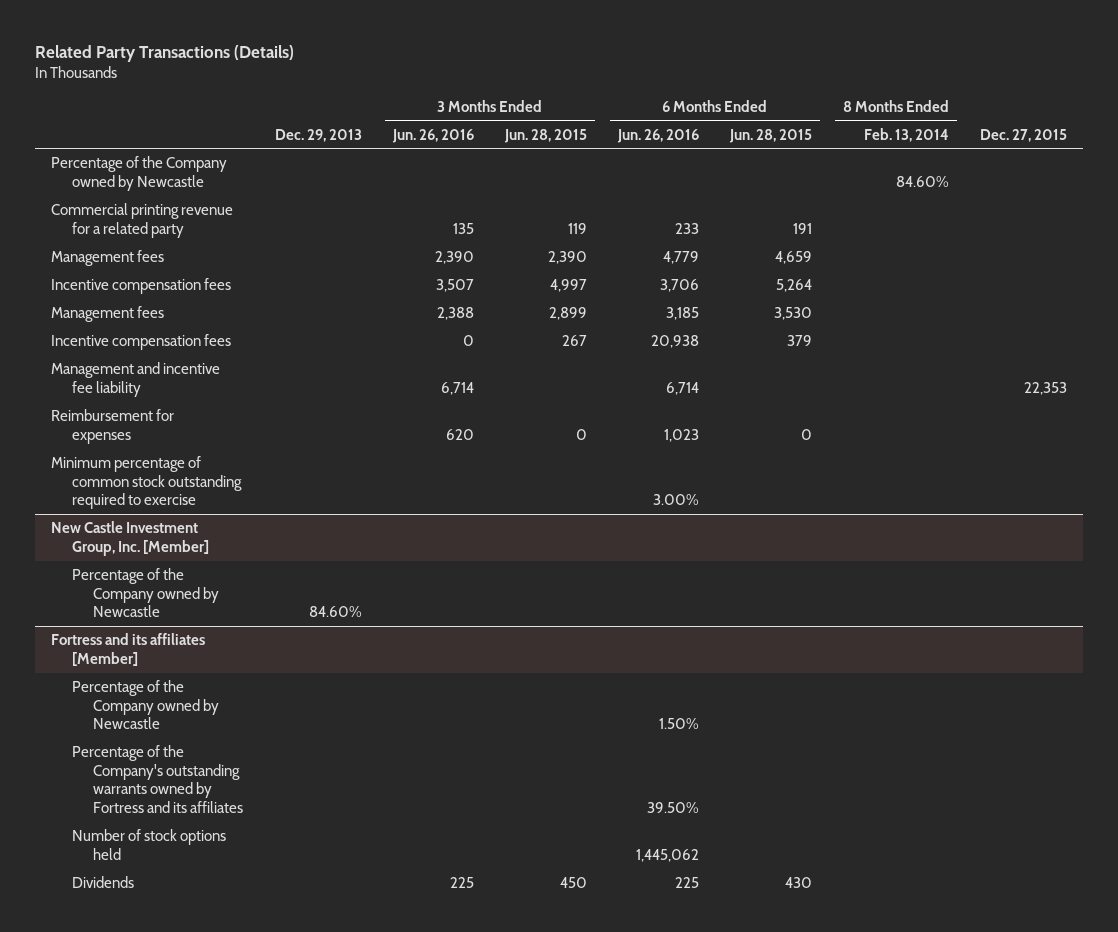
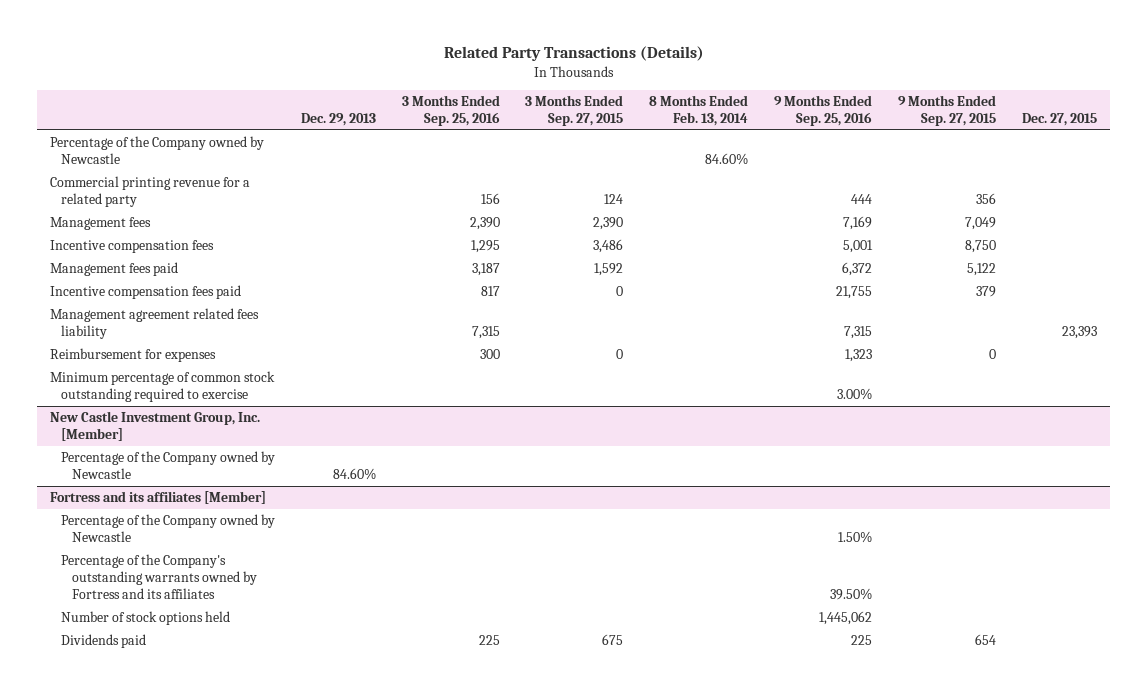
- | Dec. 29, 2013 | 3 Months Ended Jun. 26, 2016 | 3 Months Ended Jun. 28, 2015 | 6 Months Ended Jun. 26, 2016 | 6 Months Ended Jun. 28, 2015 | 8 Months Ended Feb. 13, 2014 | Dec. 27, 2015
+ | Dec. 29, 2013 | 3 Months Ended Sep. 25, 2016 | 3 Months Ended Sep. 27, 2015 | 8 Months Ended Feb. 13, 2014 | 9 Months Ended Sep. 25, 2016 | 9 Months Ended Sep. 27, 2015 | Dec. 27, 2015
- Management fees | | 2,388 | 2,899 | 3,185 | 3,530 | |
- Incentive compensation fees | | 0 | 267 | 20,938 | 379 | |
- Management and incentive fee liability | | 6,714 | | 6,714 | | | 22,353
+ Management fees paid | | 3,187 | 1,592 | | 6,372 | 5,122 |
+ Incentive compensation fees paid | | 817 | 0 | | 21,755 | 379 |
+ Management agreement related fees liability | | 7,315 | | | 7,315 | | 23,393
@ Fortress and its affiliates [Member]
- Dividends | | 225 | 450 | 225 | 430 | |
+ Dividends paid | | 225 | 675 | | 225 | 654 |

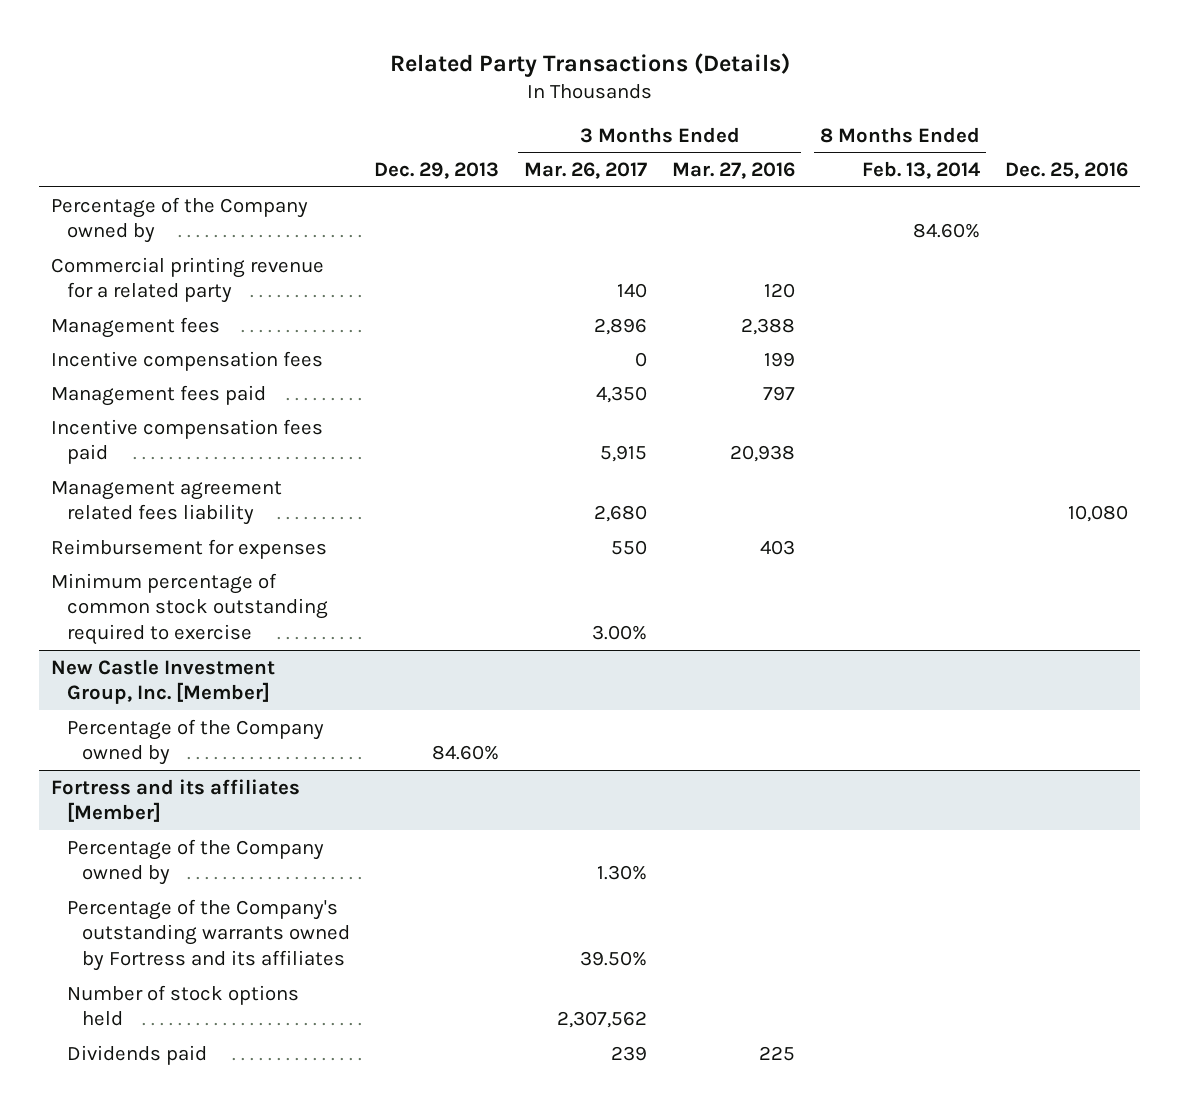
- | Dec. 29, 2013 | 3 Months Ended Sep. 25, 2016 | 3 Months Ended Sep. 27, 2015 | 8 Months Ended Feb. 13, 2014 | 9 Months Ended Sep. 25, 2016 | 9 Months Ended Sep. 27, 2015 | Dec. 27, 2015
+ | Dec. 29, 2013 | 3 Months Ended Mar. 26, 2017 | 3 Months Ended Mar. 27, 2016 | 8 Months Ended Feb. 13, 2014 | Dec. 25, 2016
- Percentage of the Company owned by Newcastle | | | | 84.60% | | |
+ Percentage of the Company owned by | | | | 84.60% |
@ New Castle Investment Group, Inc. [Member]
- Percentage of the Company owned by Newcastle | 84.60% | | | | | |
+ Percentage of the Company owned by | 84.60% | | | |
@ Fortress and its affiliates [Member]
- Percentage of the Company owned by Newcastle | | | | | 1.50% | |
+ Percentage of the Company owned by | | 1.30% | | |

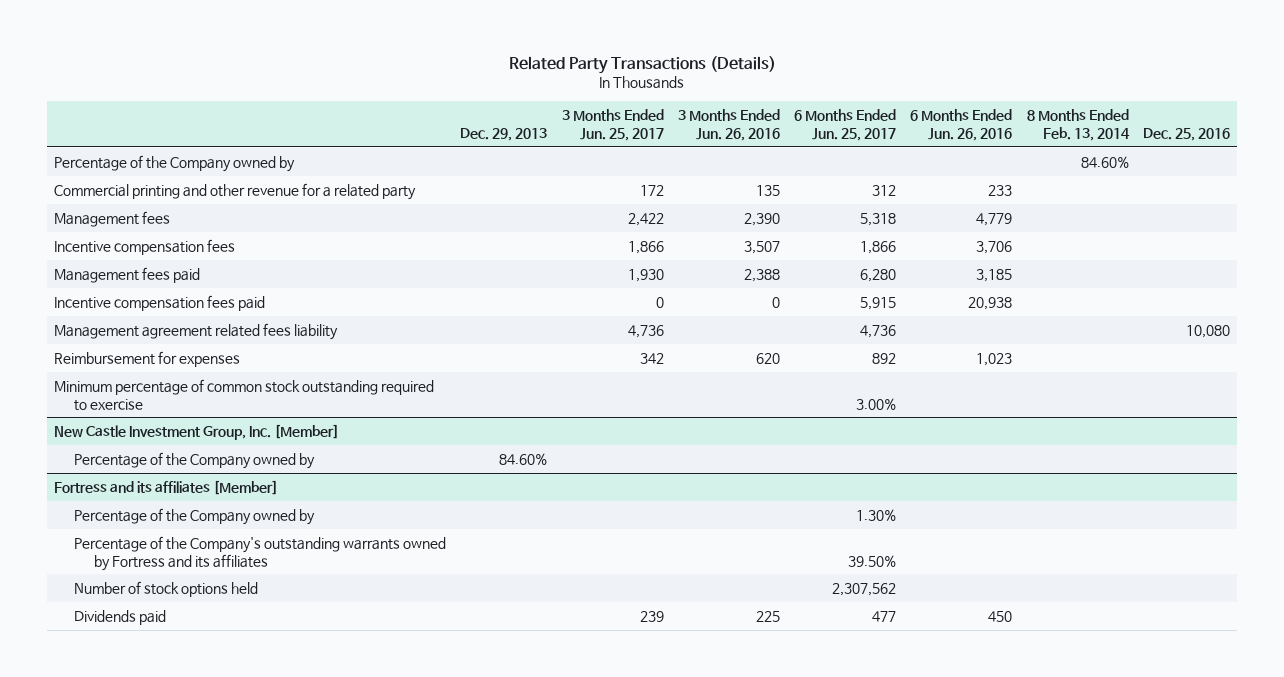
- | Dec. 29, 2013 | 3 Months Ended Mar. 26, 2017 | 3 Months Ended Mar. 27, 2016 | 8 Months Ended Feb. 13, 2014 | Dec. 25, 2016
+ | Dec. 29, 2013 | 3 Months Ended Jun. 25, 2017 | 3 Months Ended Jun. 26, 2016 | 6 Months Ended Jun. 25, 2017 | 6 Months Ended Jun. 26, 2016 | 8 Months Ended Feb. 13, 2014 | Dec. 25, 2016
- Commercial printing revenue for a related party | | 140 | 120 | |
+ Commercial printing and other revenue for a related party | | 172 | 135 | 312 | 233 | |

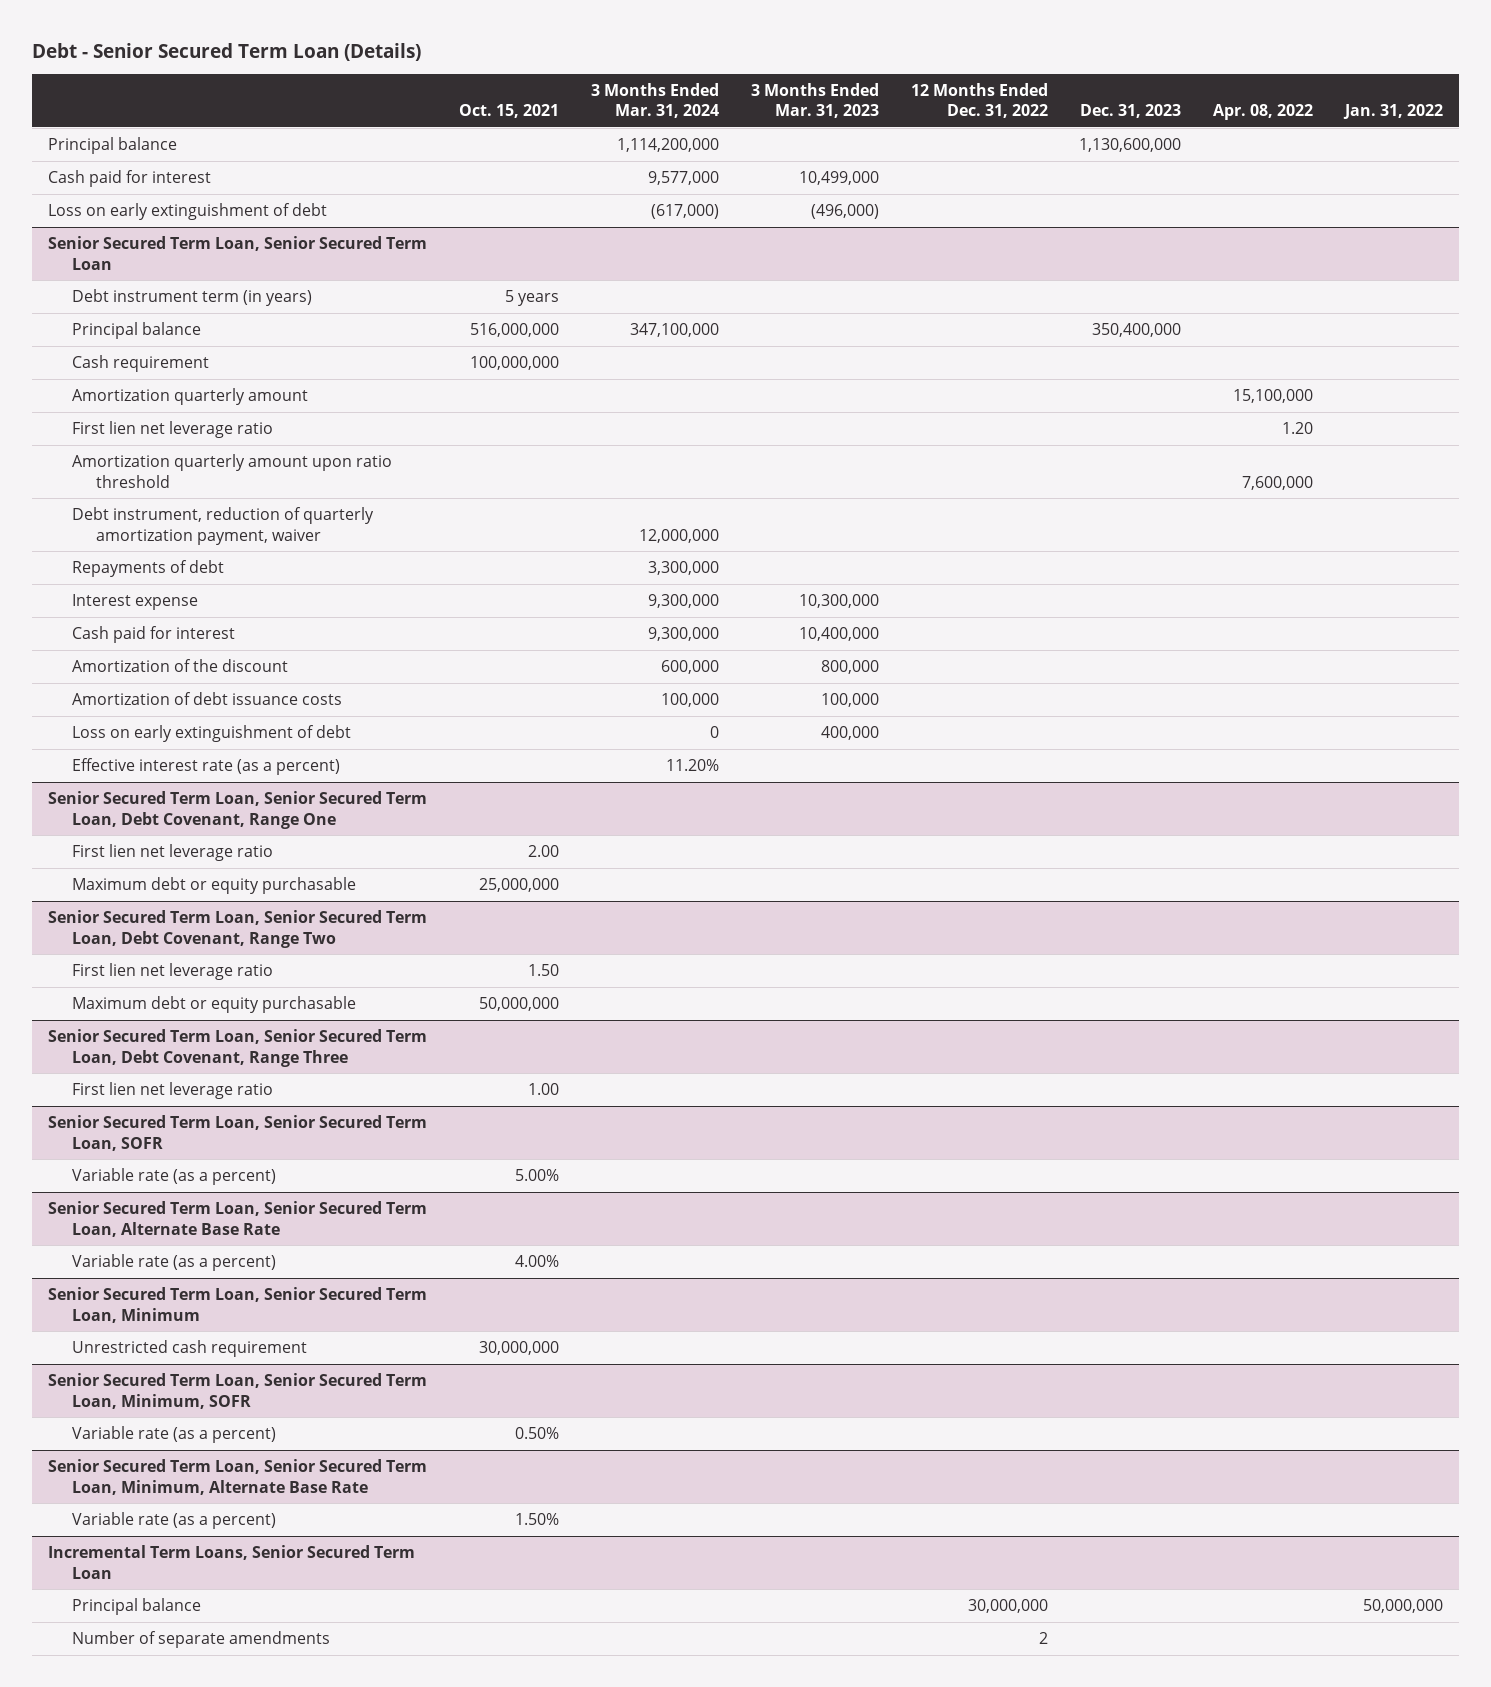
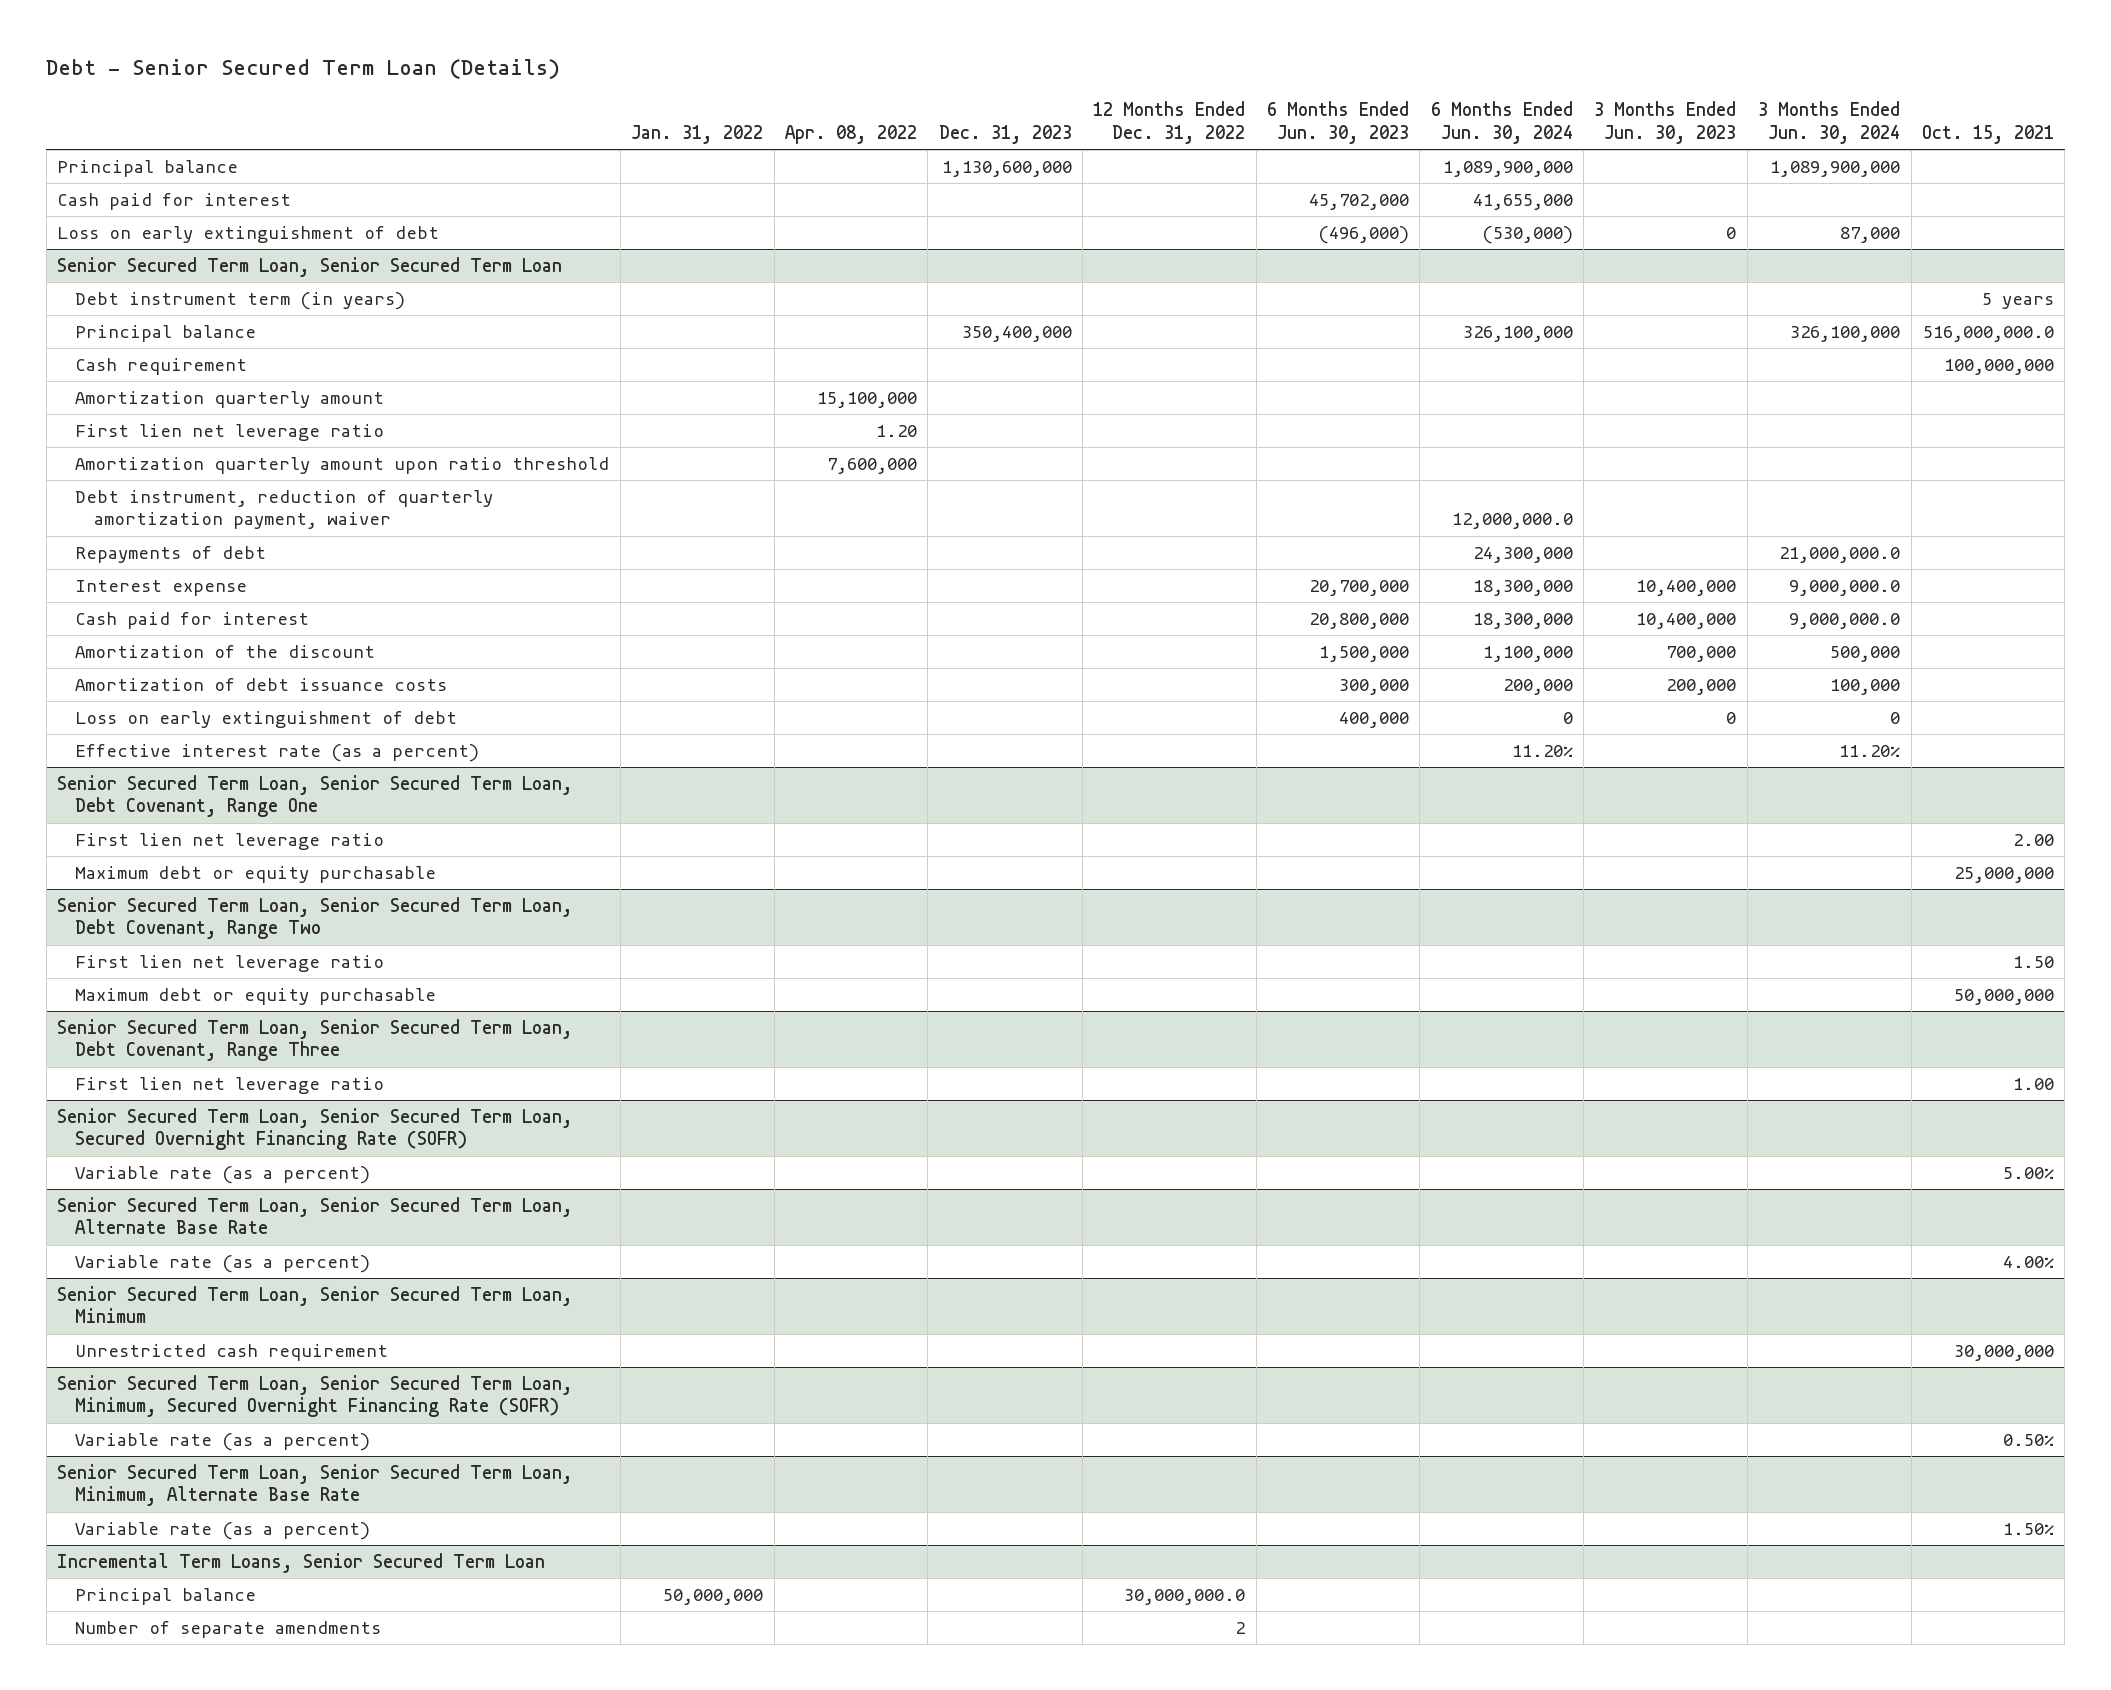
- | Oct. 15, 2021 | 3 Months Ended Mar. 31, 2024 | 3 Months Ended Mar. 31, 2023 | 12 Months Ended Dec. 31, 2022 | Dec. 31, 2023 | Apr. 08, 2022 | Jan. 31, 2022
+ | Jan. 31, 2022 | Apr. 08, 2022 | Dec. 31, 2023 | 12 Months Ended Dec. 31, 2022 | 6 Months Ended Jun. 30, 2023 | 6 Months Ended Jun. 30, 2024 | 3 Months Ended Jun. 30, 2023 | 3 Months Ended Jun. 30, 2024 | Oct. 15, 2021
@ Senior Secured Term Loan, Senior Secured Term Loan
- Principal balance | 516,000,000 | 347,100,000 | | | 350,400,000 | |
+ Principal balance | | | 350,400,000 | | | 326,100,000 | | 326,100,000 | 516,000,000.0
- Senior Secured Term Loan, Senior Secured Term Loan, SOFR
+ Senior Secured Term Loan, Senior Secured Term Loan, Secured Overnight Financing Rate (SOFR)
- Senior Secured Term Loan, Senior Secured Term Loan, Minimum, SOFR
+ Senior Secured Term Loan, Senior Secured Term Loan, Minimum, Secured Overnight Financing Rate (SOFR)
@ Incremental Term Loans, Senior Secured Term Loan
- Principal balance | | | | 30,000,000 | | | 50,000,000
+ Principal balance | 50,000,000 | | | 30,000,000.0 | | | | |

